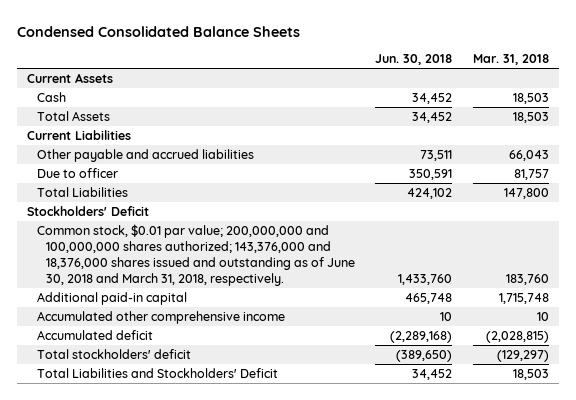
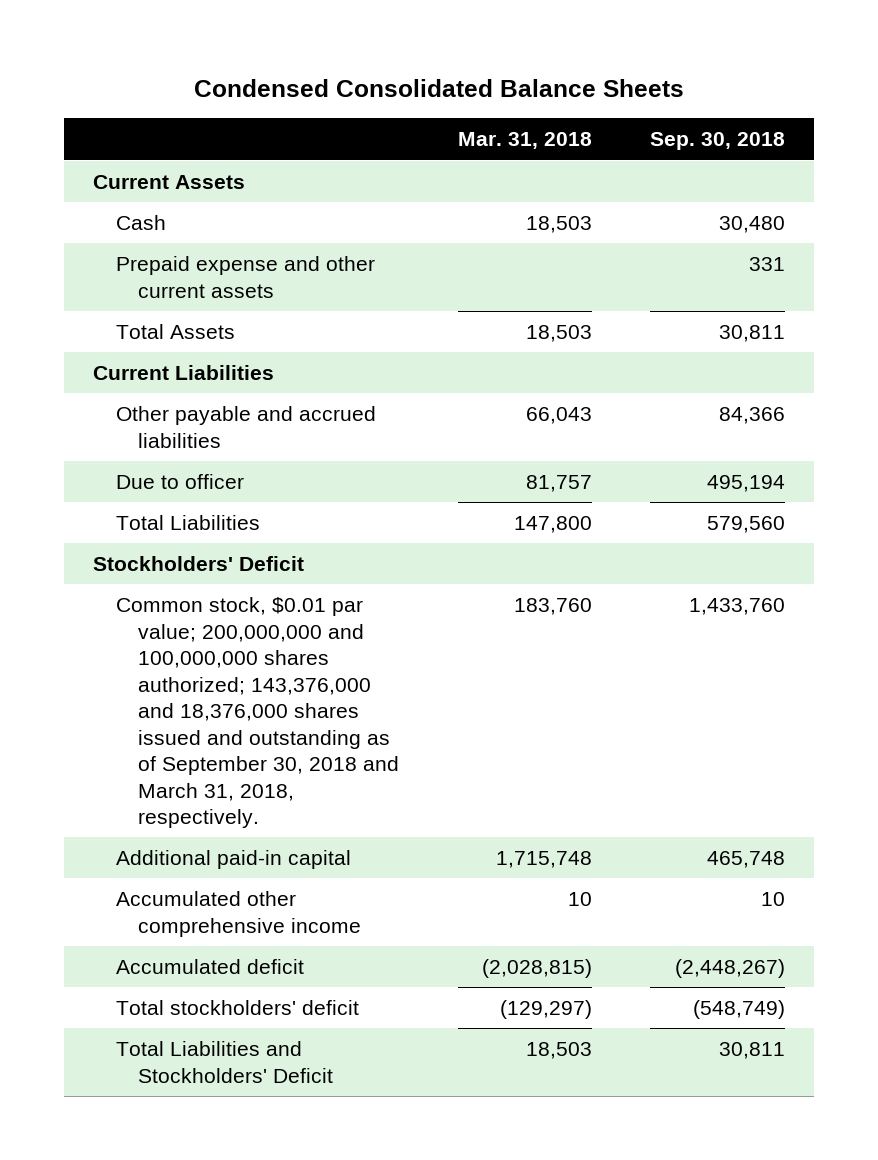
- | Jun. 30, 2018 | Mar. 31, 2018
+ | Mar. 31, 2018 | Sep. 30, 2018
+ Prepaid expense and other current assets | | 331
- Common stock, $0.01 par value; 200,000,000 and 100,000,000 shares authorized; 143,376,000 and 18,376,000 shares issued and outstanding as of June 30, 2018 and March 31, 2018, respectively. | 1,433,760 | 183,760
+ Common stock, $0.01 par value; 200,000,000 and 100,000,000 shares authorized; 143,376,000 and 18,376,000 shares issued and outstanding as of September 30, 2018 and March 31, 2018, respectively. | 183,760 | 1,433,760

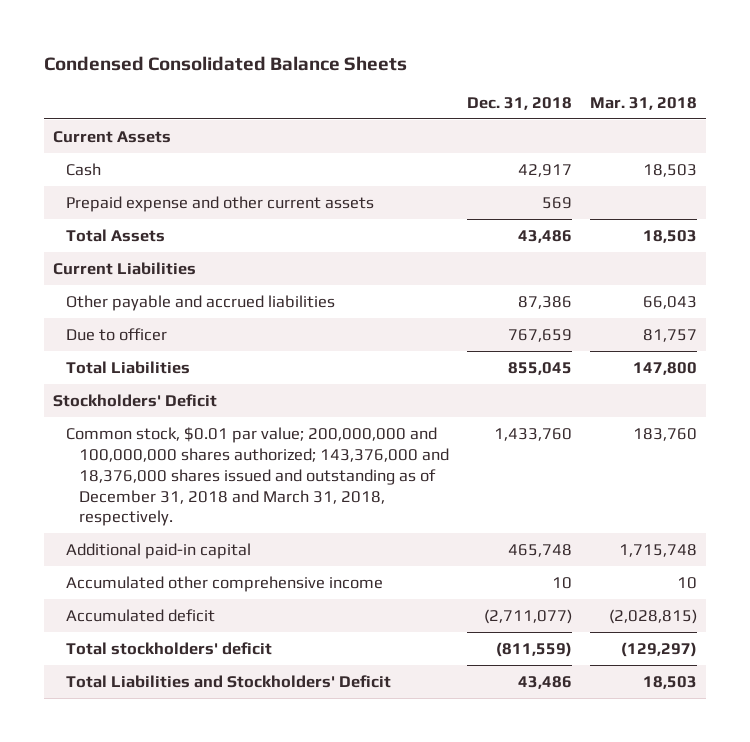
- | Mar. 31, 2018 | Sep. 30, 2018
+ | Dec. 31, 2018 | Mar. 31, 2018
- Common stock, $0.01 par value; 200,000,000 and 100,000,000 shares authorized; 143,376,000 and 18,376,000 shares issued and outstanding as of September 30, 2018 and March 31, 2018, respectively. | 183,760 | 1,433,760
+ Common stock, $0.01 par value; 200,000,000 and 100,000,000 shares authorized; 143,376,000 and 18,376,000 shares issued and outstanding as of December 31, 2018 and March 31, 2018, respectively. | 1,433,760 | 183,760

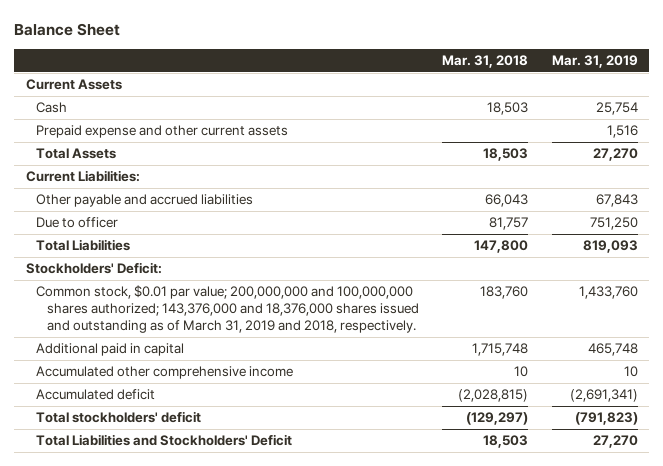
- Condensed Consolidated Balance Sheets
+ Balance Sheet
- | Dec. 31, 2018 | Mar. 31, 2018
+ | Mar. 31, 2018 | Mar. 31, 2019
- Current Liabilities
+ Current Liabilities:
- Stockholders' Deficit
- Common stock, $0.01 par value; 200,000,000 and 100,000,000 shares authorized; 143,376,000 and 18,376,000 shares issued and outstanding as of December 31, 2018 and March 31, 2018, respectively. | 1,433,760 | 183,760
- Additional paid-in capital | 465,748 | 1,715,748
+ Stockholders' Deficit:
+ Common stock, $0.01 par value; 200,000,000 and 100,000,000 shares authorized; 143,376,000 and 18,376,000 shares issued and outstanding as of March 31, 2019 and 2018, respectively. | 183,760 | 1,433,760
+ Additional paid in capital | 1,715,748 | 465,748

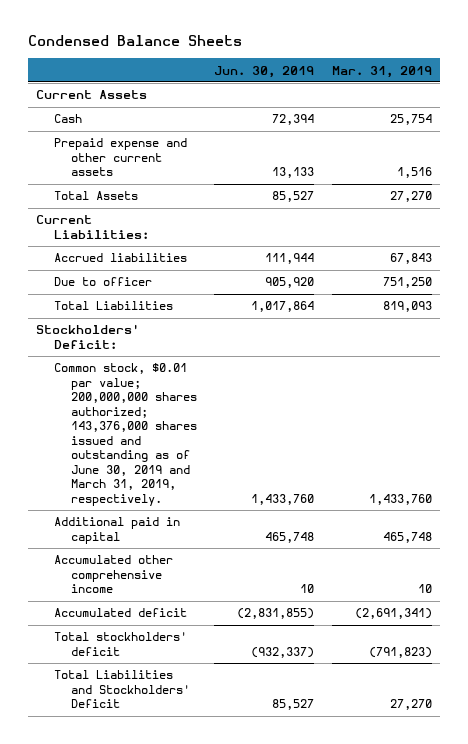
- Balance Sheet
+ Condensed Balance Sheets
- | Mar. 31, 2018 | Mar. 31, 2019
+ | Jun. 30, 2019 | Mar. 31, 2019
- Other payable and accrued liabilities | 66,043 | 67,843
+ Accrued liabilities | 111,944 | 67,843
- Common stock, $0.01 par value; 200,000,000 and 100,000,000 shares authorized; 143,376,000 and 18,376,000 shares issued and outstanding as of March 31, 2019 and 2018, respectively. | 183,760 | 1,433,760
+ Common stock, $0.01 par value; 200,000,000 shares authorized; 143,376,000 shares issued and outstanding as of June 30, 2019 and March 31, 2019, respectively. | 1,433,760 | 1,433,760

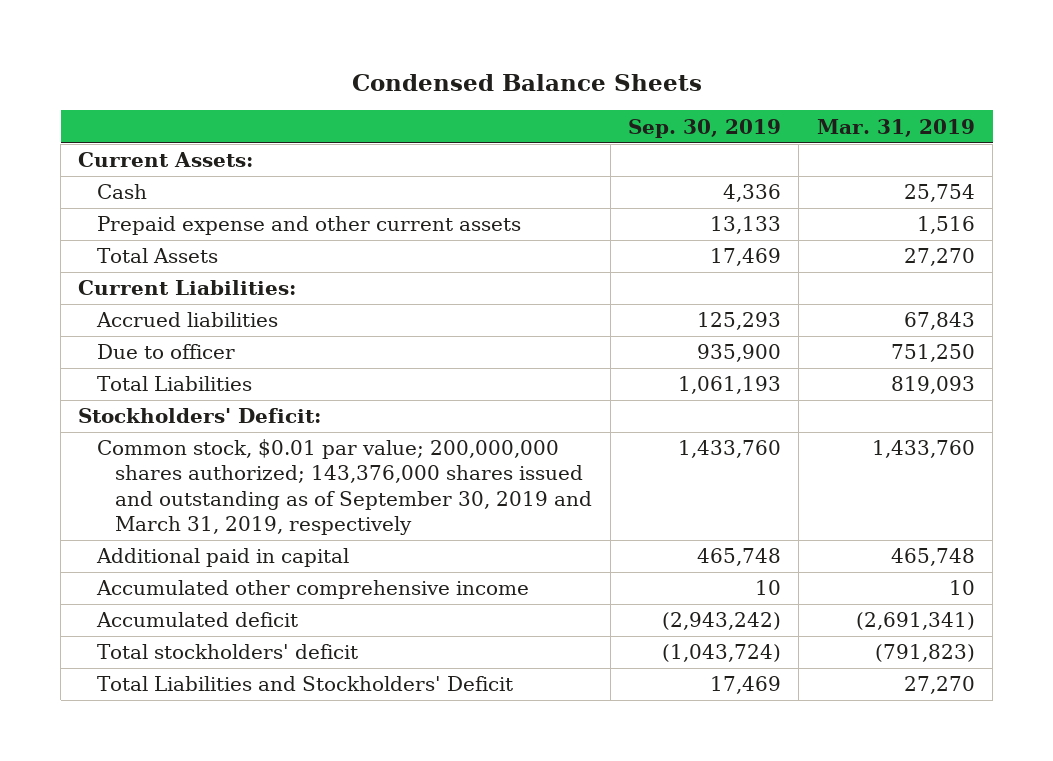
- | Jun. 30, 2019 | Mar. 31, 2019
+ | Sep. 30, 2019 | Mar. 31, 2019
- Current Assets
+ Current Assets:
- Common stock, $0.01 par value; 200,000,000 shares authorized; 143,376,000 shares issued and outstanding as of June 30, 2019 and March 31, 2019, respectively. | 1,433,760 | 1,433,760
+ Common stock, $0.01 par value; 200,000,000 shares authorized; 143,376,000 shares issued and outstanding as of September 30, 2019 and March 31, 2019, respectively | 1,433,760 | 1,433,760

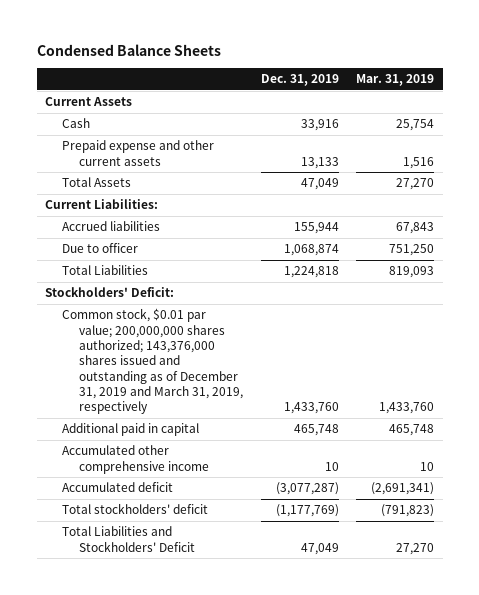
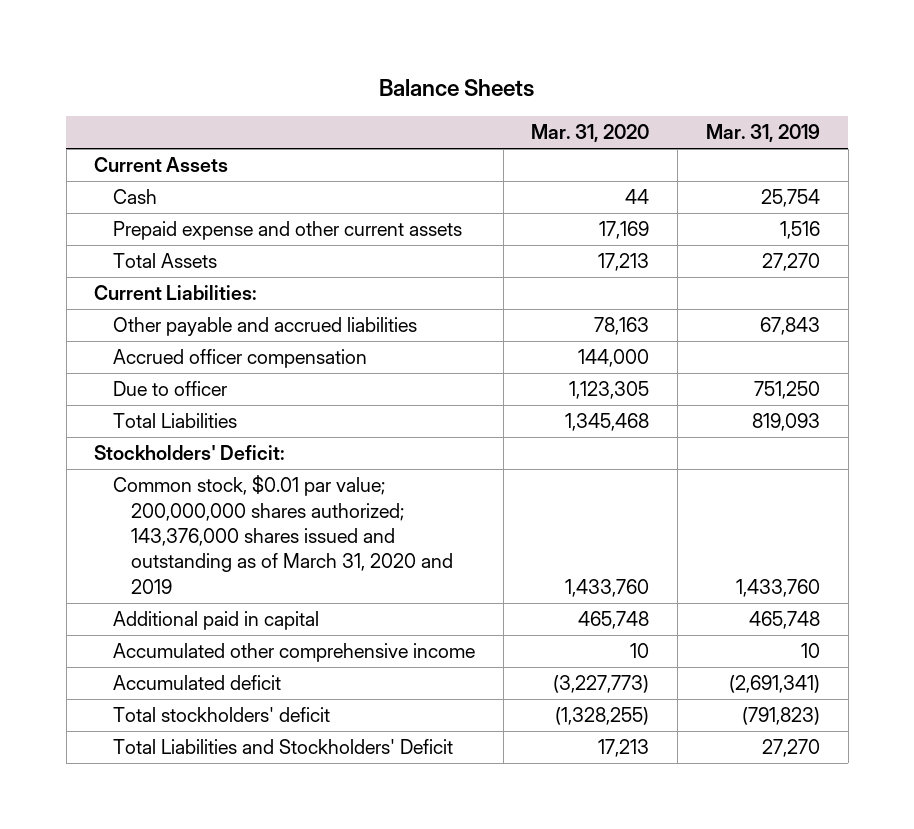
- Condensed Balance Sheets
+ Balance Sheets
- | Dec. 31, 2019 | Mar. 31, 2019
+ | Mar. 31, 2020 | Mar. 31, 2019
- Accrued liabilities | 155,944 | 67,843
+ Other payable and accrued liabilities | 78,163 | 67,843
+ Accrued officer compensation | 144,000 |
- Common stock, $0.01 par value; 200,000,000 shares authorized; 143,376,000 shares issued and outstanding as of December 31, 2019 and March 31, 2019, respectively | 1,433,760 | 1,433,760
+ Common stock, $0.01 par value; 200,000,000 shares authorized; 143,376,000 shares issued and outstanding as of March 31, 2020 and 2019 | 1,433,760 | 1,433,760

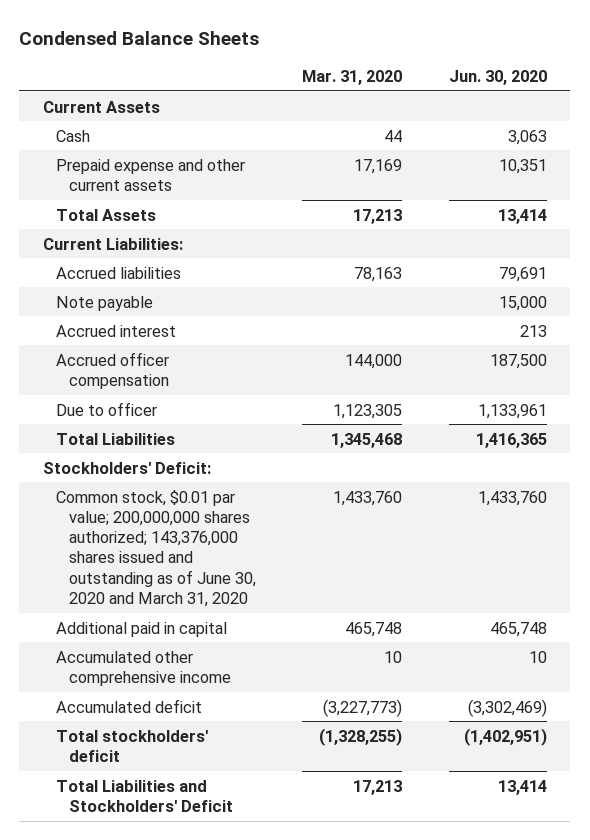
- Balance Sheets
+ Condensed Balance Sheets
- | Mar. 31, 2020 | Mar. 31, 2019
+ | Mar. 31, 2020 | Jun. 30, 2020
- Other payable and accrued liabilities | 78,163 | 67,843
+ Accrued liabilities | 78,163 | 79,691
+ Note payable | | 15,000
+ Accrued interest | | 213
- Common stock, $0.01 par value; 200,000,000 shares authorized; 143,376,000 shares issued and outstanding as of March 31, 2020 and 2019 | 1,433,760 | 1,433,760
+ Common stock, $0.01 par value; 200,000,000 shares authorized; 143,376,000 shares issued and outstanding as of June 30, 2020 and March 31, 2020 | 1,433,760 | 1,433,760

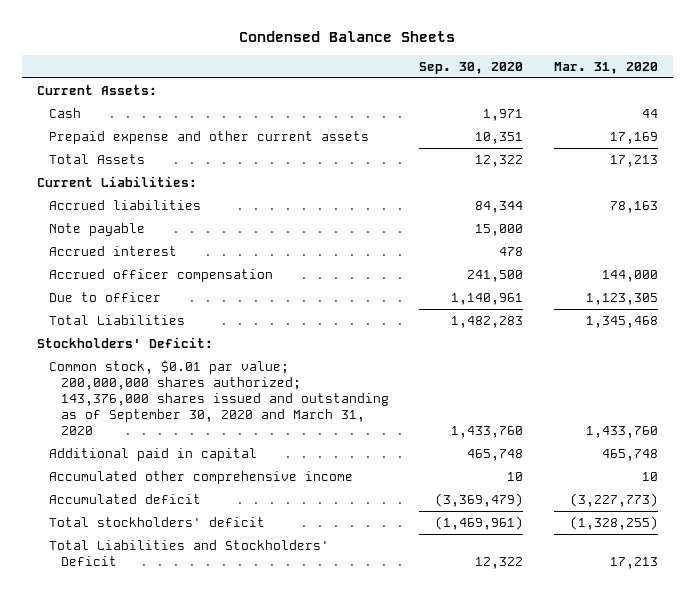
- | Mar. 31, 2020 | Jun. 30, 2020
+ | Sep. 30, 2020 | Mar. 31, 2020
- Current Assets
+ Current Assets:
- Common stock, $0.01 par value; 200,000,000 shares authorized; 143,376,000 shares issued and outstanding as of June 30, 2020 and March 31, 2020 | 1,433,760 | 1,433,760
+ Common stock, $0.01 par value; 200,000,000 shares authorized; 143,376,000 shares issued and outstanding as of September 30, 2020 and March 31, 2020 | 1,433,760 | 1,433,760

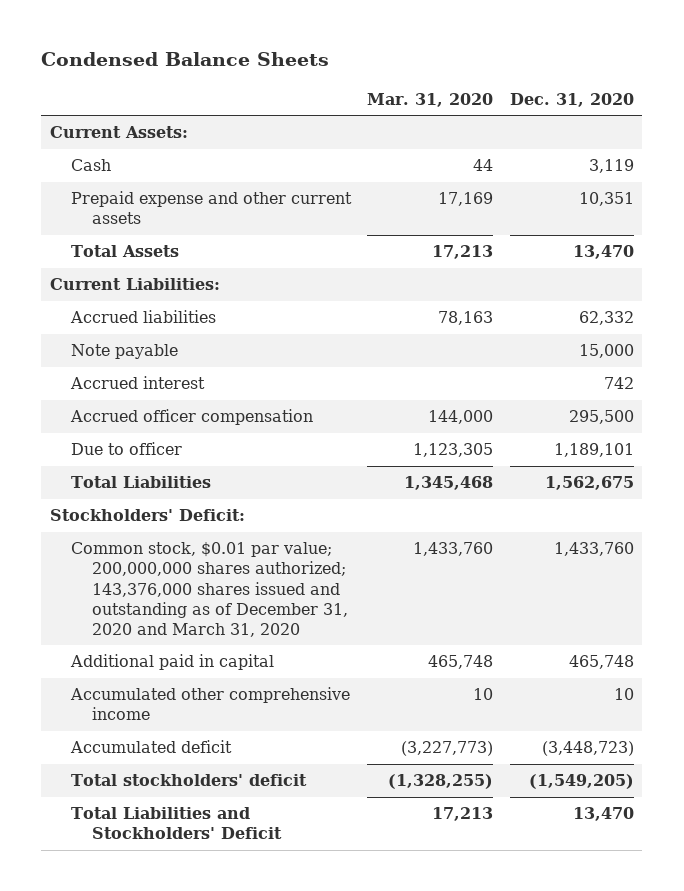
- | Sep. 30, 2020 | Mar. 31, 2020
+ | Mar. 31, 2020 | Dec. 31, 2020
- Common stock, $0.01 par value; 200,000,000 shares authorized; 143,376,000 shares issued and outstanding as of September 30, 2020 and March 31, 2020 | 1,433,760 | 1,433,760
+ Common stock, $0.01 par value; 200,000,000 shares authorized; 143,376,000 shares issued and outstanding as of December 31, 2020 and March 31, 2020 | 1,433,760 | 1,433,760

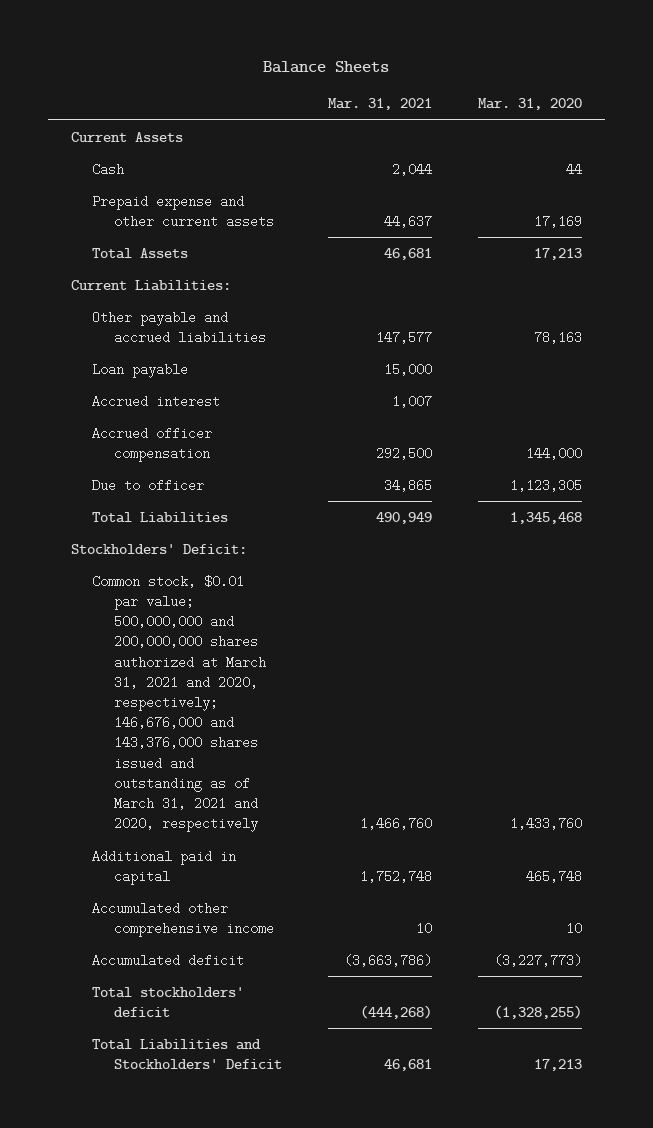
- Condensed Balance Sheets
+ Balance Sheets
- | Mar. 31, 2020 | Dec. 31, 2020
+ | Mar. 31, 2021 | Mar. 31, 2020
- Current Assets:
+ Current Assets
- Accrued liabilities | 78,163 | 62,332
- Note payable | | 15,000
+ Other payable and accrued liabilities | 147,577 | 78,163
+ Loan payable | 15,000 |
- Common stock, $0.01 par value; 200,000,000 shares authorized; 143,376,000 shares issued and outstanding as of December 31, 2020 and March 31, 2020 | 1,433,760 | 1,433,760
+ Common stock, $0.01 par value; 500,000,000 and 200,000,000 shares authorized at March 31, 2021 and 2020, respectively; 146,676,000 and 143,376,000 shares issued and outstanding as of March 31, 2021 and 2020, respectively | 1,466,760 | 1,433,760

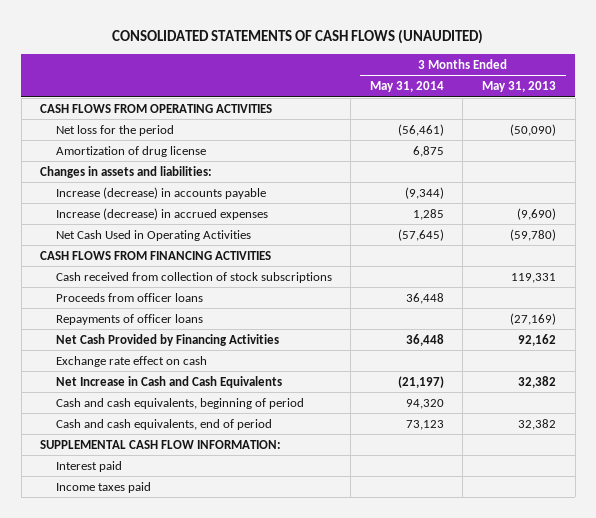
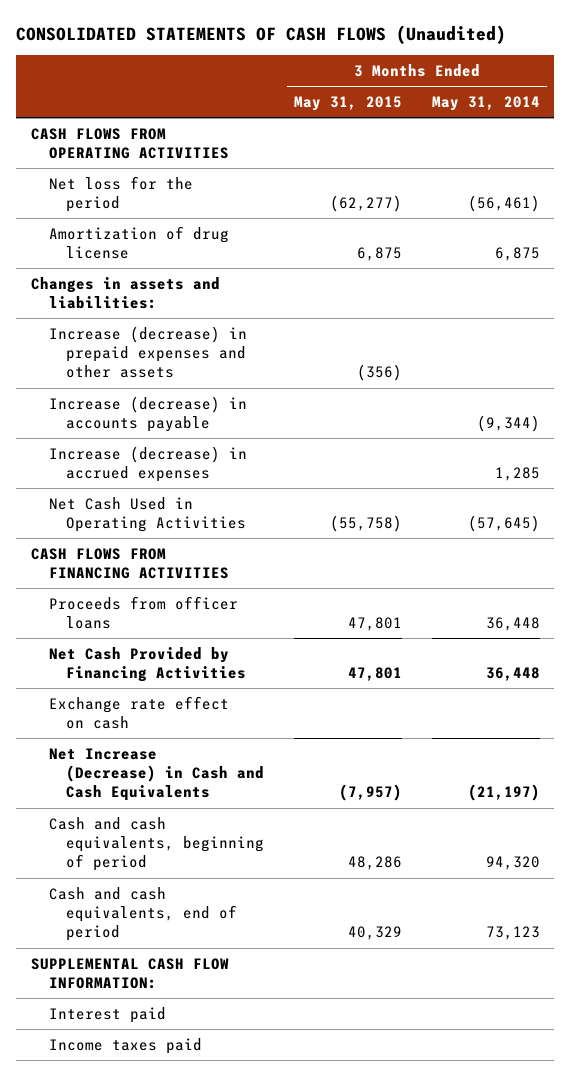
- CONSOLIDATED STATEMENTS OF CASH FLOWS (UNAUDITED)
+ CONSOLIDATED STATEMENTS OF CASH FLOWS (Unaudited)
- | 3 Months Ended May 31, 2014 | 3 Months Ended May 31, 2013
+ | 3 Months Ended May 31, 2015 | 3 Months Ended May 31, 2014
+ Increase (decrease) in prepaid expenses and other assets | (356) |
- Cash received from collection of stock subscriptions | | 119,331
- Repayments of officer loans | | (27,169)
- Net Increase in Cash and Cash Equivalents | (21,197) | 32,382
+ Net Increase (Decrease) in Cash and Cash Equivalents | (7,957) | (21,197)

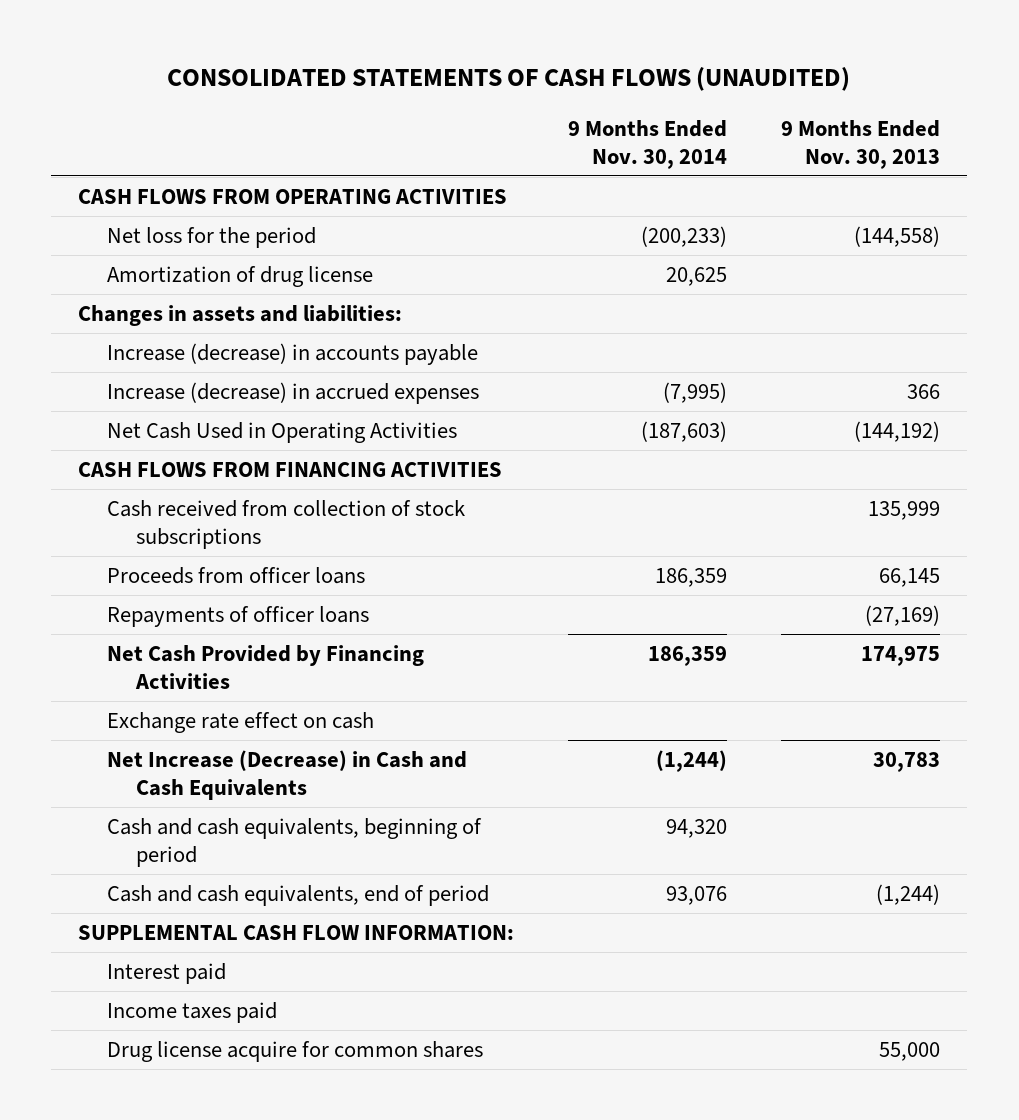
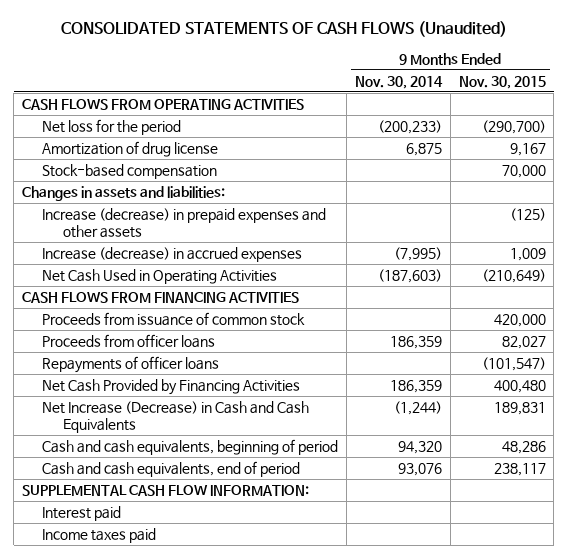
- CONSOLIDATED STATEMENTS OF CASH FLOWS (UNAUDITED)
+ CONSOLIDATED STATEMENTS OF CASH FLOWS (Unaudited)
- | 9 Months Ended Nov. 30, 2014 | 9 Months Ended Nov. 30, 2013
+ | 9 Months Ended Nov. 30, 2014 | 9 Months Ended Nov. 30, 2015
- Amortization of drug license | 20,625 |
+ Amortization of drug license | 6,875 | 9,167
+ Stock-based compensation | | 70,000
- Increase (decrease) in accounts payable
+ Increase (decrease) in prepaid expenses and other assets | | (125)
- Cash received from collection of stock subscriptions | | 135,999
+ Proceeds from issuance of common stock | | 420,000
- Exchange rate effect on cash
- Drug license acquire for common shares | | 55,000

